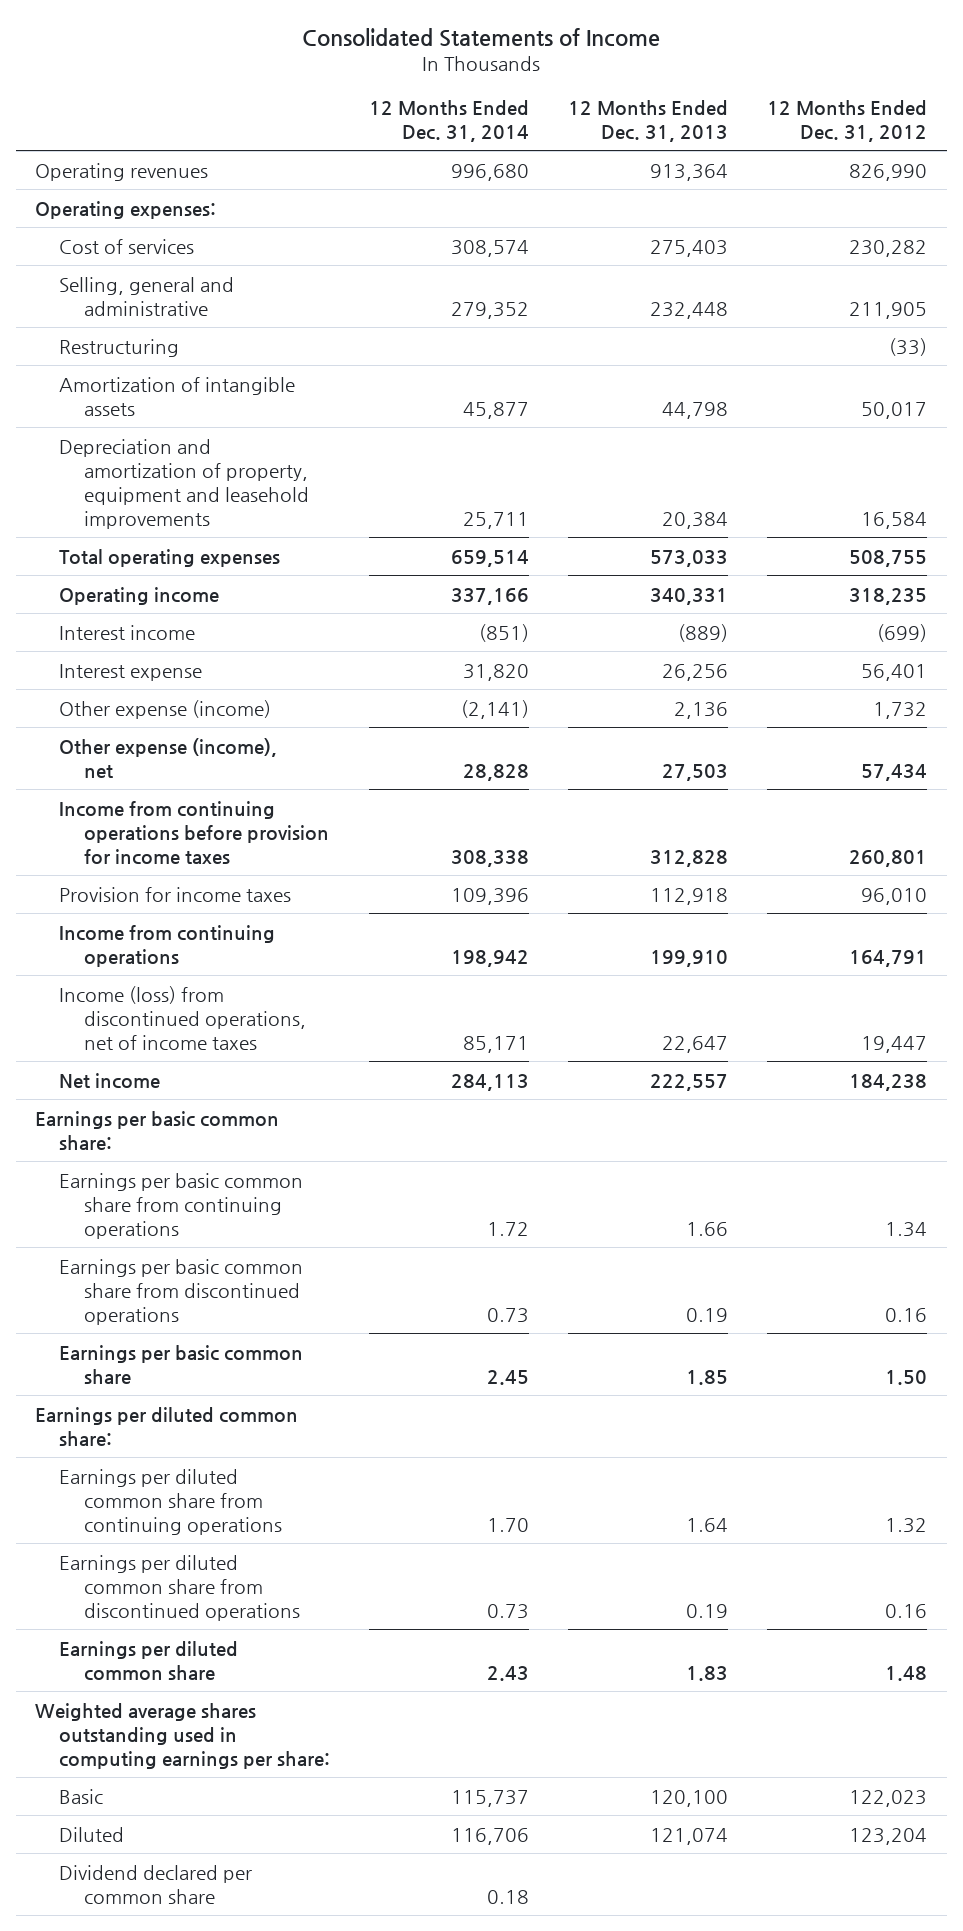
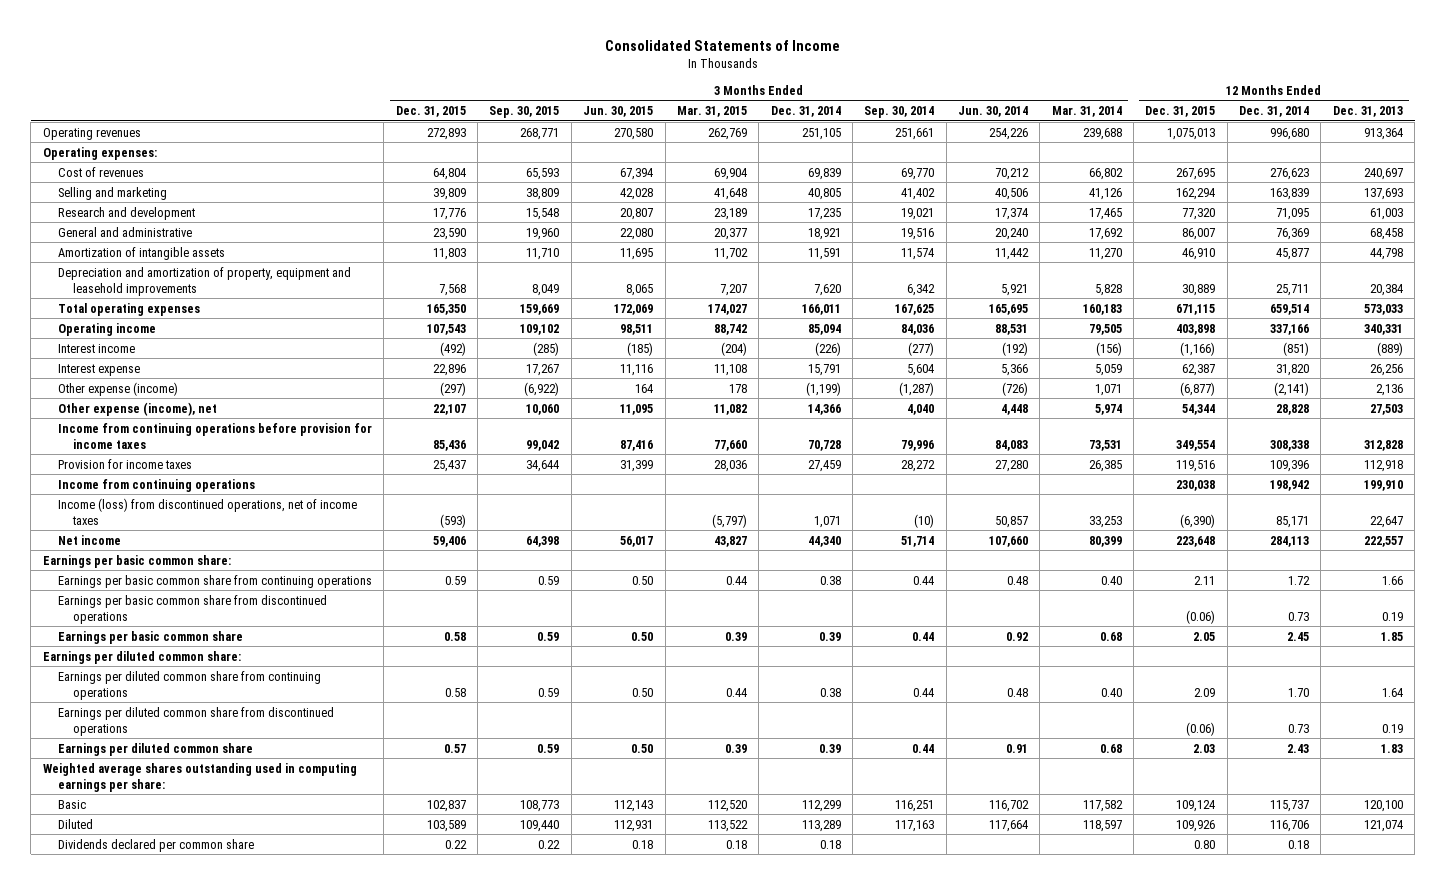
- | 12 Months Ended Dec. 31, 2014 | 12 Months Ended Dec. 31, 2013 | 12 Months Ended Dec. 31, 2012
+ | 3 Months Ended Dec. 31, 2015 | 3 Months Ended Sep. 30, 2015 | 3 Months Ended Jun. 30, 2015 | 3 Months Ended Mar. 31, 2015 | 3 Months Ended Dec. 31, 2014 | 3 Months Ended Sep. 30, 2014 | 3 Months Ended Jun. 30, 2014 | 3 Months Ended Mar. 31, 2014 | 12 Months Ended Dec. 31, 2015 | 12 Months Ended Dec. 31, 2014 | 12 Months Ended Dec. 31, 2013
- Cost of services | 308,574 | 275,403 | 230,282
- Selling, general and administrative | 279,352 | 232,448 | 211,905
- Restructuring | | | (33)
+ Cost of revenues | 64,804 | 65,593 | 67,394 | 69,904 | 69,839 | 69,770 | 70,212 | 66,802 | 267,695 | 276,623 | 240,697
+ Selling and marketing | 39,809 | 38,809 | 42,028 | 41,648 | 40,805 | 41,402 | 40,506 | 41,126 | 162,294 | 163,839 | 137,693
+ Research and development | 17,776 | 15,548 | 20,807 | 23,189 | 17,235 | 19,021 | 17,374 | 17,465 | 77,320 | 71,095 | 61,003
+ General and administrative | 23,590 | 19,960 | 22,080 | 20,377 | 18,921 | 19,516 | 20,240 | 17,692 | 86,007 | 76,369 | 68,458
- Dividend declared per common share | 0.18 | |
+ Dividends declared per common share | 0.22 | 0.22 | 0.18 | 0.18 | 0.18 | | | | 0.80 | 0.18 |

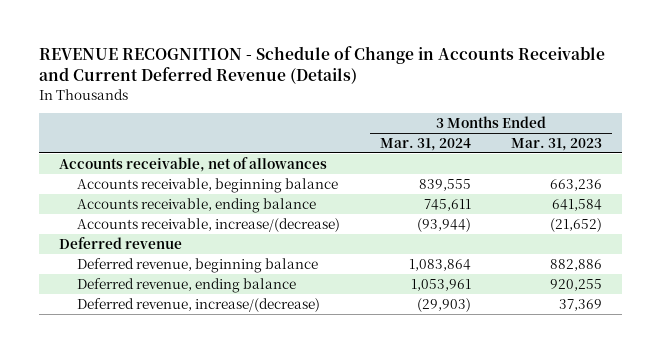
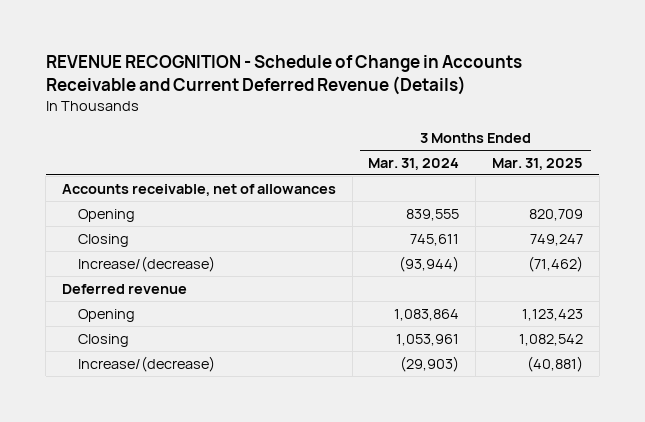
- | 3 Months Ended Mar. 31, 2024 | 3 Months Ended Mar. 31, 2023
+ | 3 Months Ended Mar. 31, 2024 | 3 Months Ended Mar. 31, 2025
- Accounts receivable, beginning balance | 839,555 | 663,236
- Accounts receivable, ending balance | 745,611 | 641,584
- Accounts receivable, increase/(decrease) | (93,944) | (21,652)
+ Opening | 839,555 | 820,709
+ Closing | 745,611 | 749,247
+ Increase/(decrease) | (93,944) | (71,462)
- Deferred revenue, beginning balance | 1,083,864 | 882,886
- Deferred revenue, ending balance | 1,053,961 | 920,255
- Deferred revenue, increase/(decrease) | (29,903) | 37,369
+ Opening | 1,083,864 | 1,123,423
+ Closing | 1,053,961 | 1,082,542
+ Increase/(decrease) | (29,903) | (40,881)

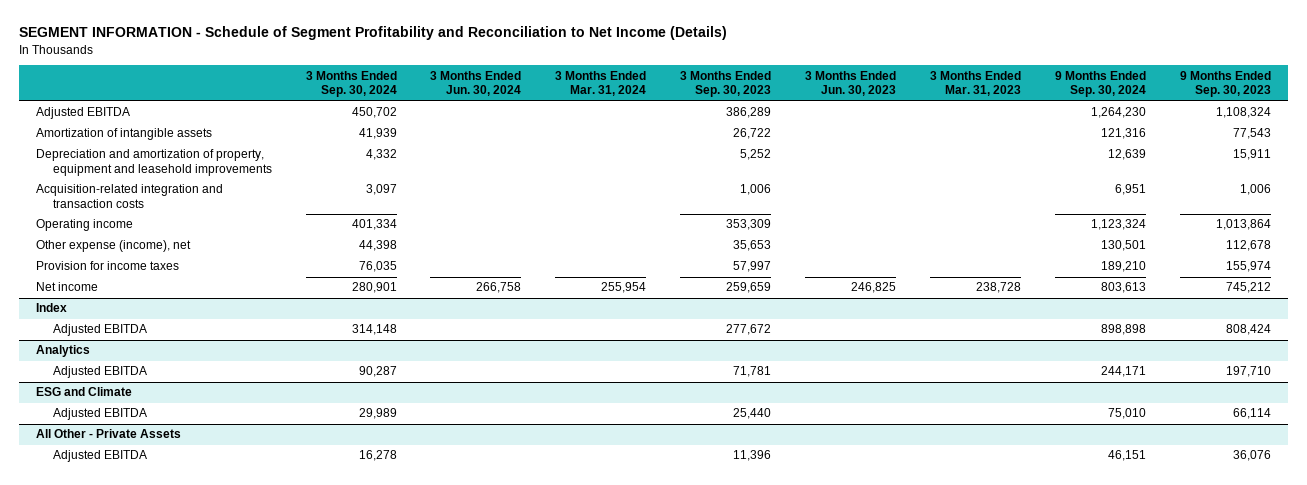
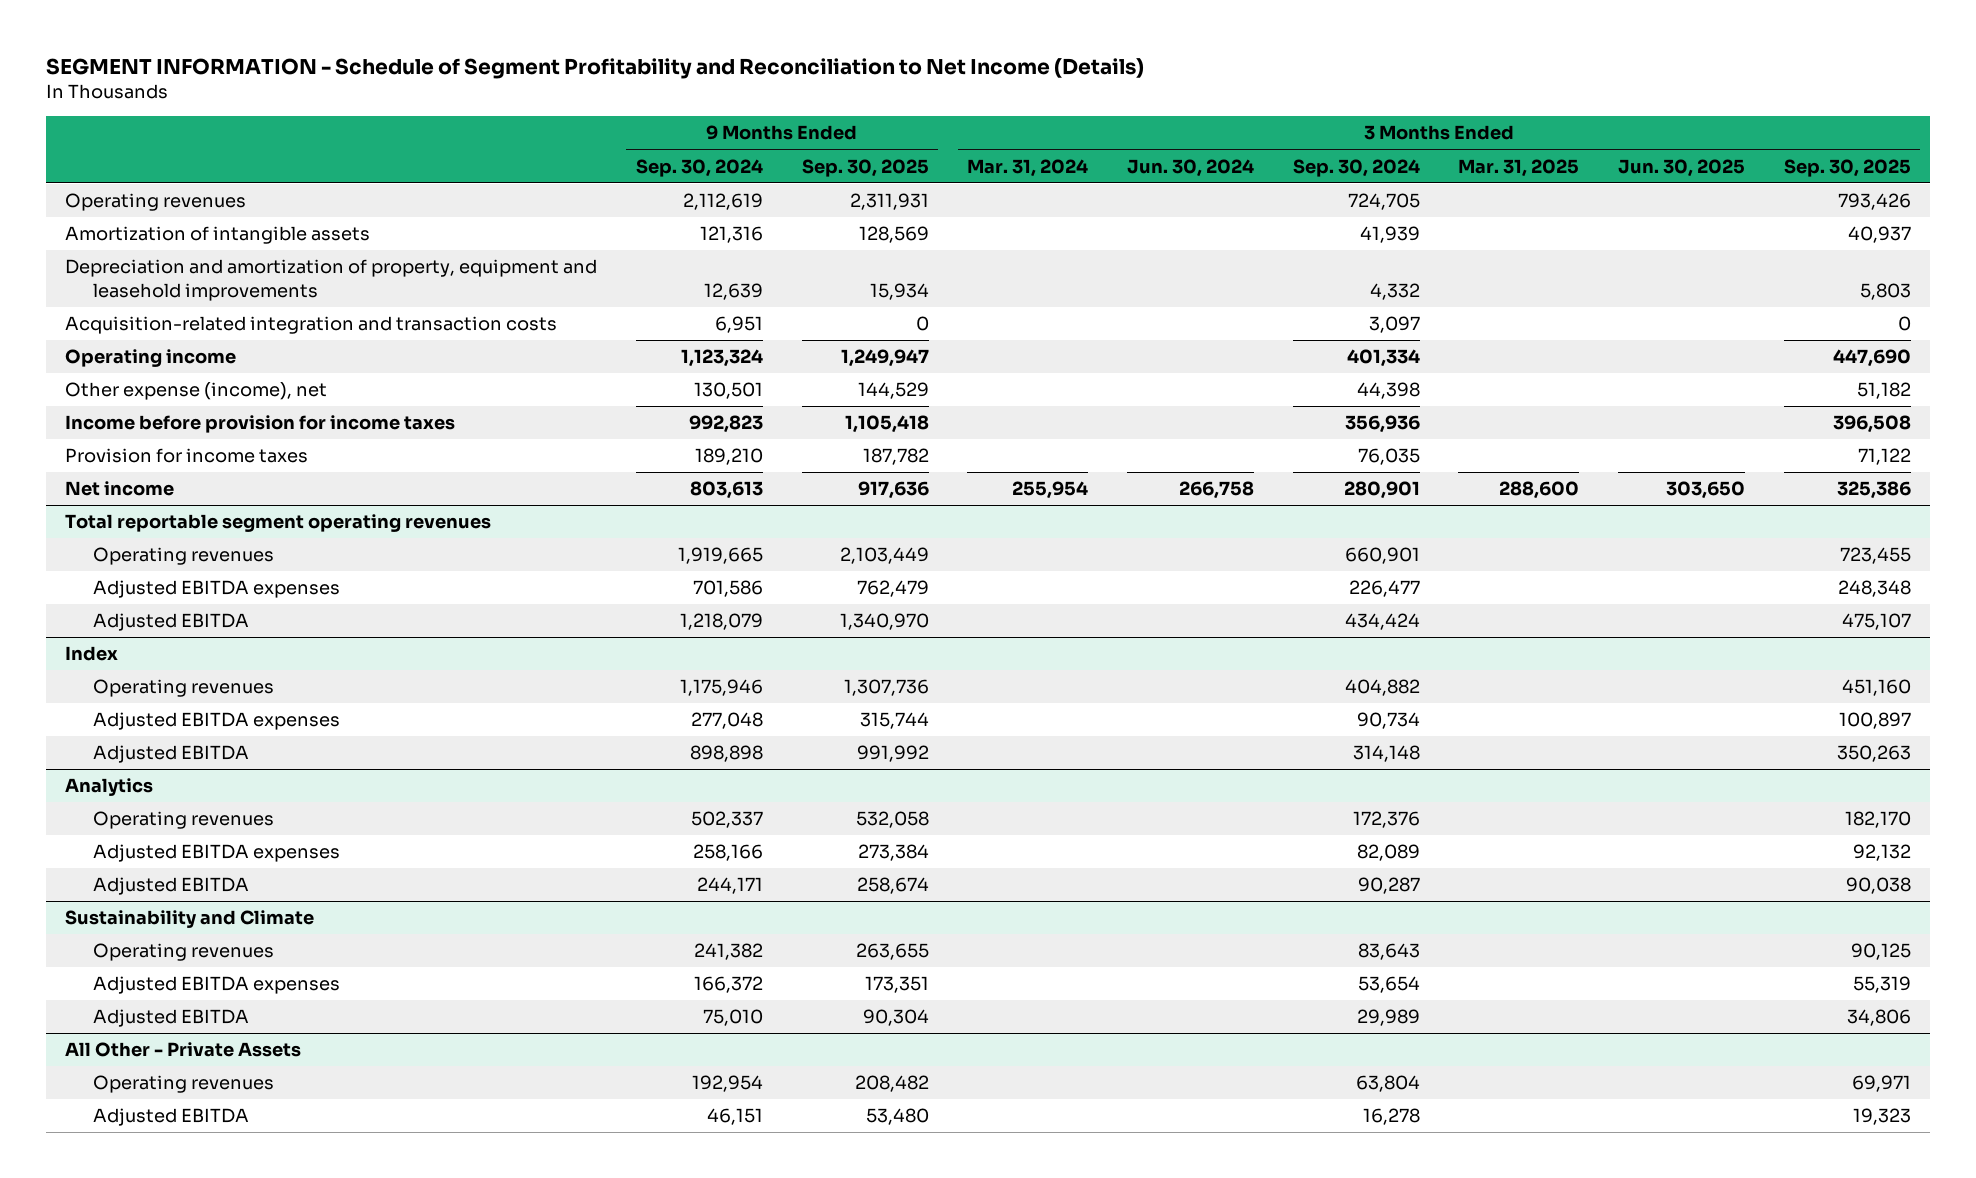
- | 3 Months Ended Sep. 30, 2024 | 3 Months Ended Jun. 30, 2024 | 3 Months Ended Mar. 31, 2024 | 3 Months Ended Sep. 30, 2023 | 3 Months Ended Jun. 30, 2023 | 3 Months Ended Mar. 31, 2023 | 9 Months Ended Sep. 30, 2024 | 9 Months Ended Sep. 30, 2023
+ | 9 Months Ended Sep. 30, 2024 | 9 Months Ended Sep. 30, 2025 | 3 Months Ended Mar. 31, 2024 | 3 Months Ended Jun. 30, 2024 | 3 Months Ended Sep. 30, 2024 | 3 Months Ended Mar. 31, 2025 | 3 Months Ended Jun. 30, 2025 | 3 Months Ended Sep. 30, 2025
- Adjusted EBITDA | 450,702 | | | 386,289 | | | 1,264,230 | 1,108,324
+ Operating revenues | 2,112,619 | 2,311,931 | | | 724,705 | | | 793,426
+ Income before provision for income taxes | 992,823 | 1,105,418 | | | 356,936 | | | 396,508
+ Total reportable segment operating revenues
+ Operating revenues | 1,919,665 | 2,103,449 | | | 660,901 | | | 723,455
+ Adjusted EBITDA expenses | 701,586 | 762,479 | | | 226,477 | | | 248,348
+ Adjusted EBITDA | 1,218,079 | 1,340,970 | | | 434,424 | | | 475,107
@ Index
+ Operating revenues | 1,175,946 | 1,307,736 | | | 404,882 | | | 451,160
+ Adjusted EBITDA expenses | 277,048 | 315,744 | | | 90,734 | | | 100,897
@ Analytics
+ Operating revenues | 502,337 | 532,058 | | | 172,376 | | | 182,170
+ Adjusted EBITDA expenses | 258,166 | 273,384 | | | 82,089 | | | 92,132
- ESG and Climate
+ Sustainability and Climate
+ Operating revenues | 241,382 | 263,655 | | | 83,643 | | | 90,125
+ Adjusted EBITDA expenses | 166,372 | 173,351 | | | 53,654 | | | 55,319
@ All Other - Private Assets
+ Operating revenues | 192,954 | 208,482 | | | 63,804 | | | 69,971

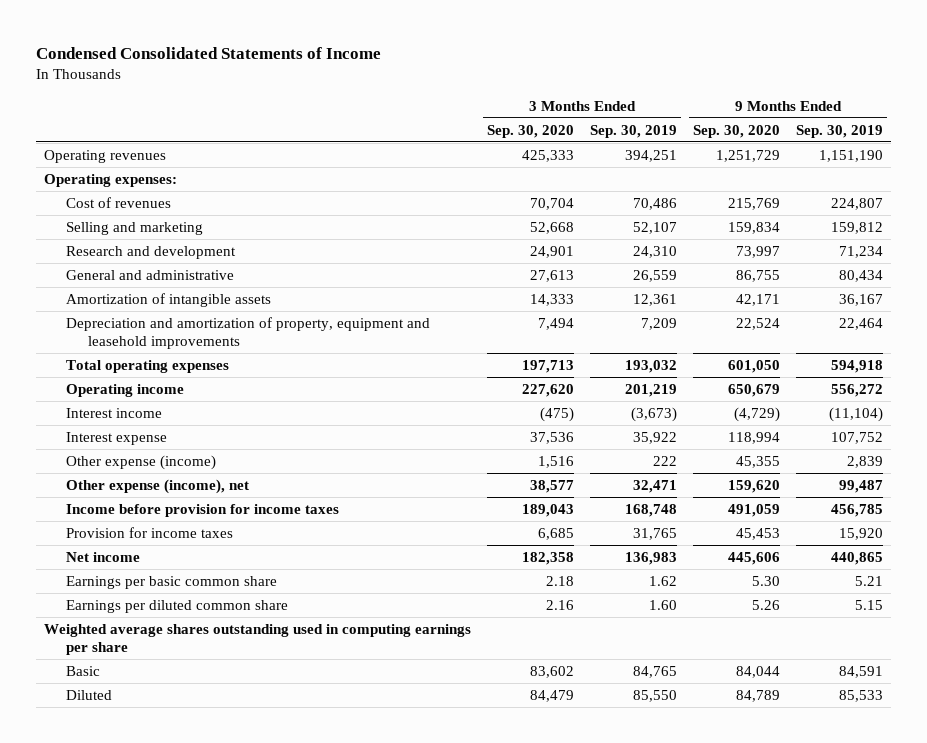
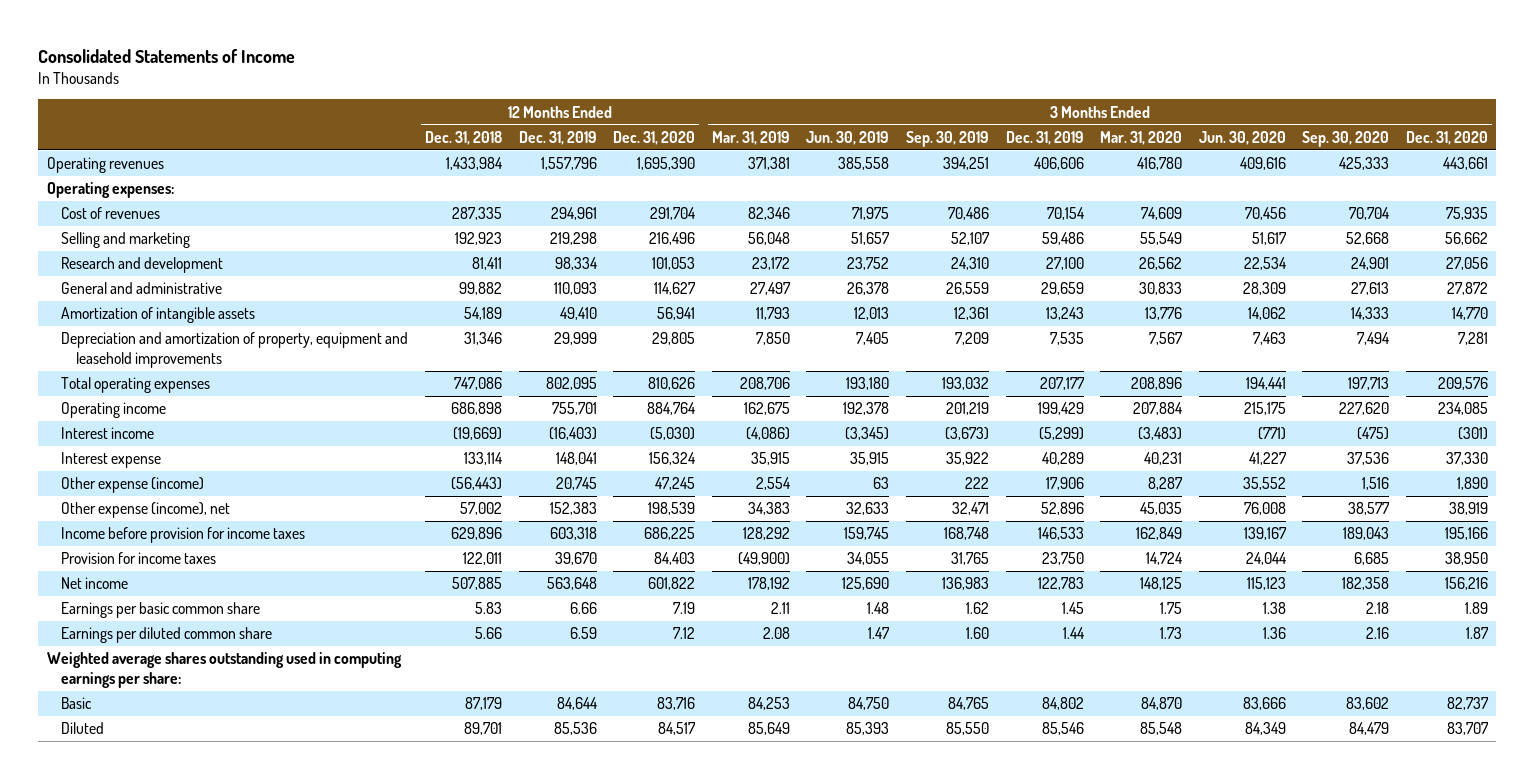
- Condensed Consolidated Statements of Income
+ Consolidated Statements of Income
- | 3 Months Ended Sep. 30, 2020 | 3 Months Ended Sep. 30, 2019 | 9 Months Ended Sep. 30, 2020 | 9 Months Ended Sep. 30, 2019
+ | 12 Months Ended Dec. 31, 2018 | 12 Months Ended Dec. 31, 2019 | 12 Months Ended Dec. 31, 2020 | 3 Months Ended Mar. 31, 2019 | 3 Months Ended Jun. 30, 2019 | 3 Months Ended Sep. 30, 2019 | 3 Months Ended Dec. 31, 2019 | 3 Months Ended Mar. 31, 2020 | 3 Months Ended Jun. 30, 2020 | 3 Months Ended Sep. 30, 2020 | 3 Months Ended Dec. 31, 2020
- Weighted average shares outstanding used in computing earnings per share
+ Weighted average shares outstanding used in computing earnings per share:

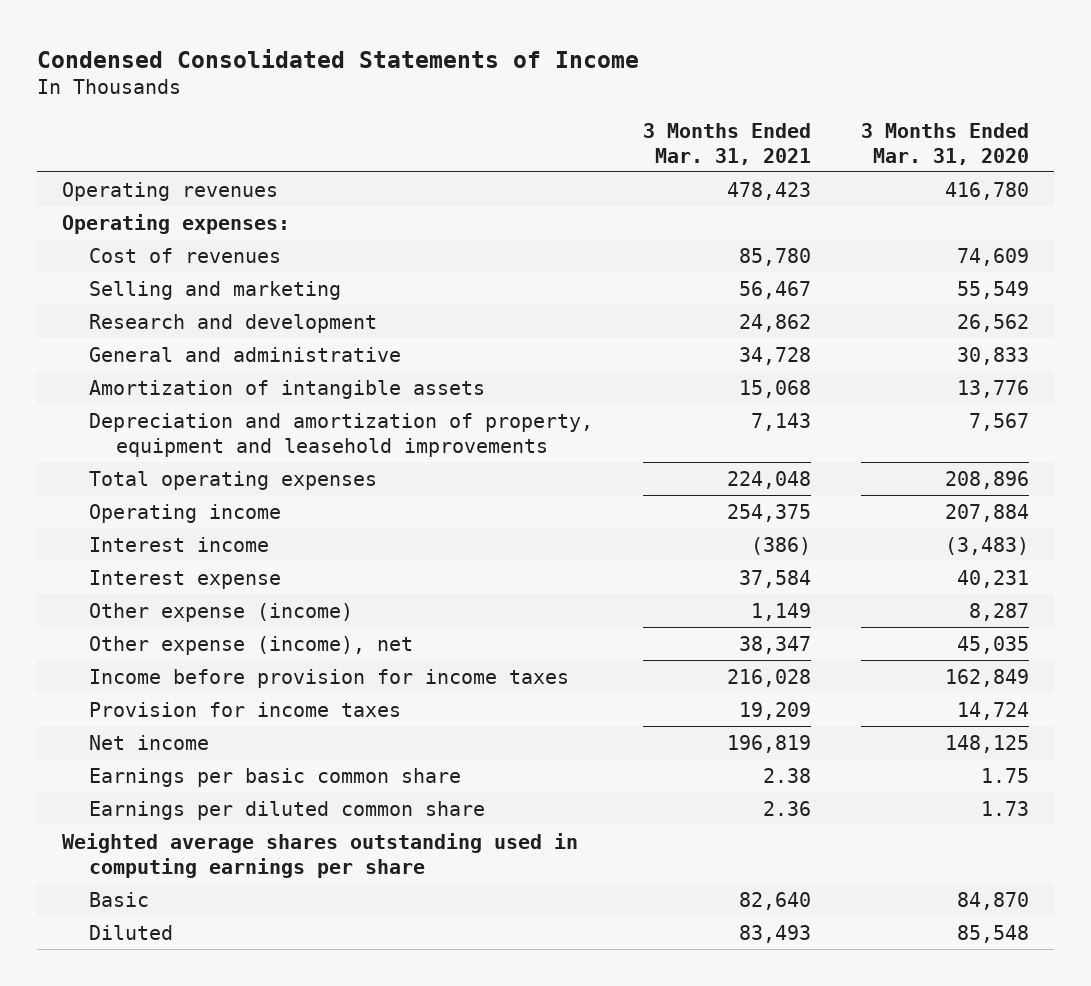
- Consolidated Statements of Income
+ Condensed Consolidated Statements of Income
- | 12 Months Ended Dec. 31, 2018 | 12 Months Ended Dec. 31, 2019 | 12 Months Ended Dec. 31, 2020 | 3 Months Ended Mar. 31, 2019 | 3 Months Ended Jun. 30, 2019 | 3 Months Ended Sep. 30, 2019 | 3 Months Ended Dec. 31, 2019 | 3 Months Ended Mar. 31, 2020 | 3 Months Ended Jun. 30, 2020 | 3 Months Ended Sep. 30, 2020 | 3 Months Ended Dec. 31, 2020
+ | 3 Months Ended Mar. 31, 2021 | 3 Months Ended Mar. 31, 2020
- Weighted average shares outstanding used in computing earnings per share:
+ Weighted average shares outstanding used in computing earnings per share

